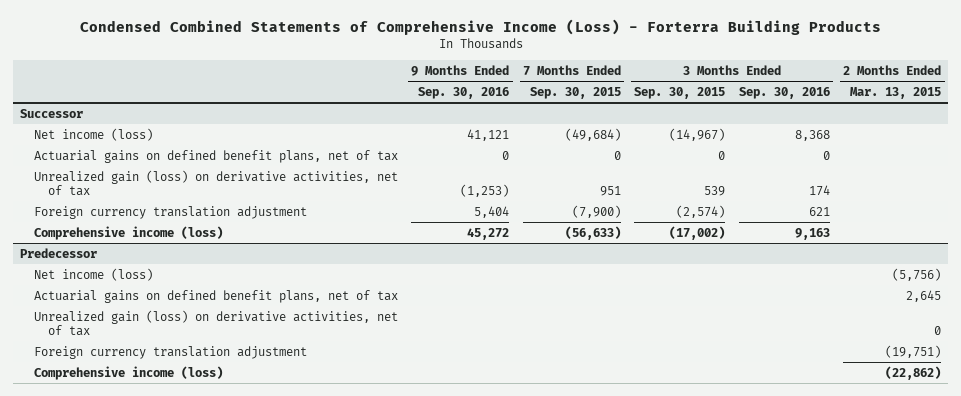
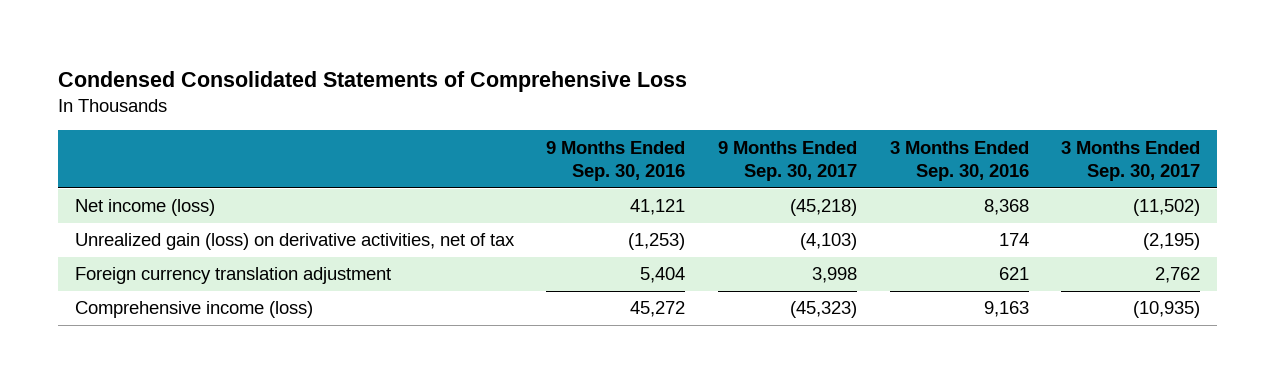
- Condensed Combined Statements of Comprehensive Income (Loss) - Forterra Building Products
+ Condensed Consolidated Statements of Comprehensive Loss
- | 9 Months Ended Sep. 30, 2016 | 7 Months Ended Sep. 30, 2015 | 3 Months Ended Sep. 30, 2015 | 3 Months Ended Sep. 30, 2016 | 2 Months Ended Mar. 13, 2015
+ | 9 Months Ended Sep. 30, 2016 | 9 Months Ended Sep. 30, 2017 | 3 Months Ended Sep. 30, 2016 | 3 Months Ended Sep. 30, 2017
- Successor
- Actuarial gains on defined benefit plans, net of tax | 0 | 0 | 0 | 0 |
- Predecessor
- Net income (loss) | | | | | (5,756)
- Actuarial gains on defined benefit plans, net of tax | | | | | 2,645
- Unrealized gain (loss) on derivative activities, net of tax | | | | | 0
- Foreign currency translation adjustment | | | | | (19,751)
- Comprehensive income (loss) | | | | | (22,862)

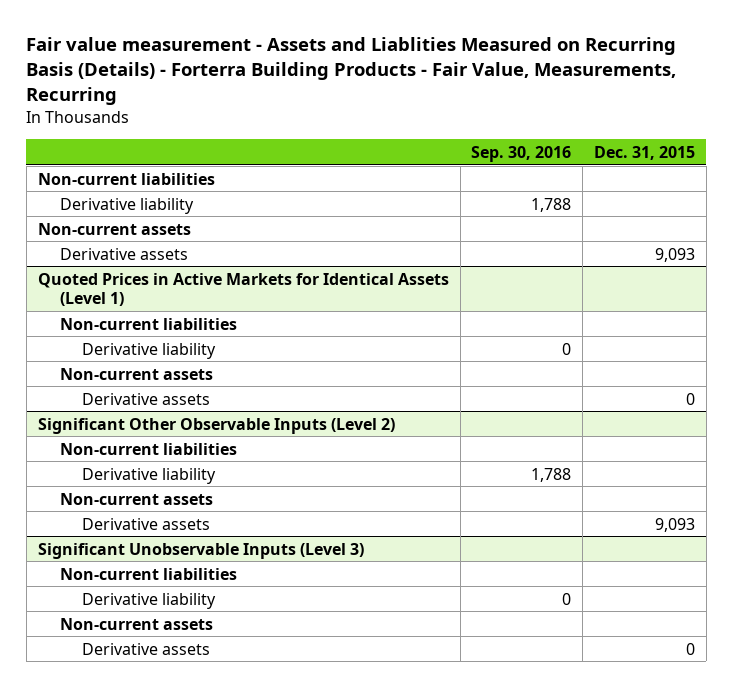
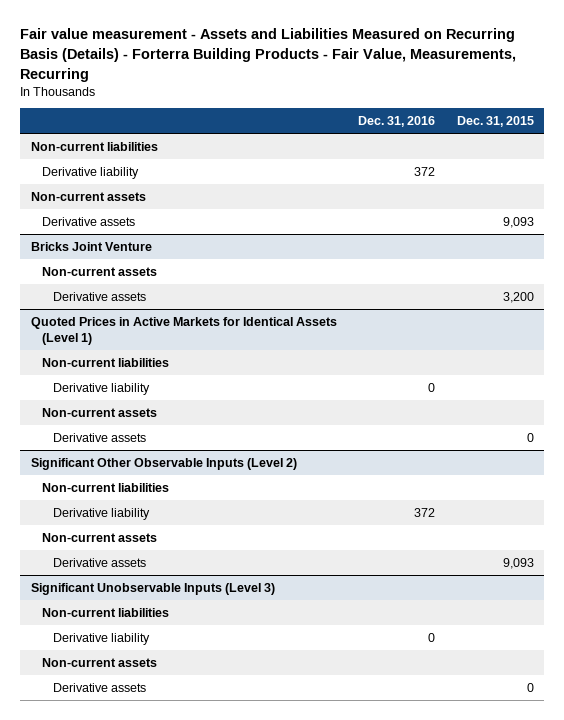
- Fair value measurement - Assets and Liablities Measured on Recurring Basis (Details) - Forterra Building Products - Fair Value, Measurements, Recurring
+ Fair value measurement - Assets and Liabilities Measured on Recurring Basis (Details) - Forterra Building Products - Fair Value, Measurements, Recurring
- | Sep. 30, 2016 | Dec. 31, 2015
+ | Dec. 31, 2016 | Dec. 31, 2015
+ Bricks Joint Venture
+ Non-current assets
+ Derivative assets | | 3,200

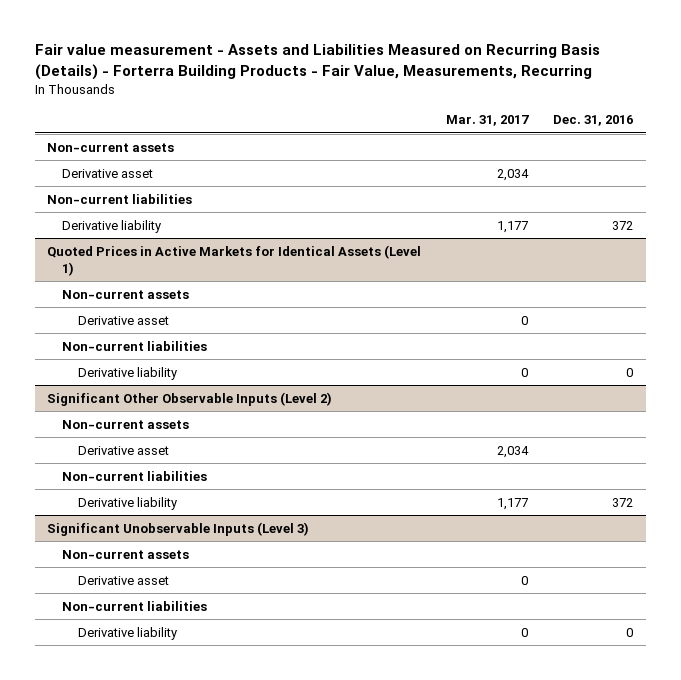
- | Dec. 31, 2016 | Dec. 31, 2015
+ | Mar. 31, 2017 | Dec. 31, 2016
moved up: Non-current assets
+ Derivative asset | 2,034 |
- Derivative assets | | 9,093
- Bricks Joint Venture
- Non-current assets
- Derivative assets | | 3,200
@ Quoted Prices in Active Markets for Identical Assets (Level 1)
moved up: Non-current assets
+ Derivative asset | 0 |
- Derivative assets | | 0
@ Significant Other Observable Inputs (Level 2)
moved up: Non-current assets
+ Derivative asset | 2,034 |
- Derivative assets | | 9,093
@ Significant Unobservable Inputs (Level 3)
moved up: Non-current assets
+ Derivative asset | 0 |
- Derivative assets | | 0

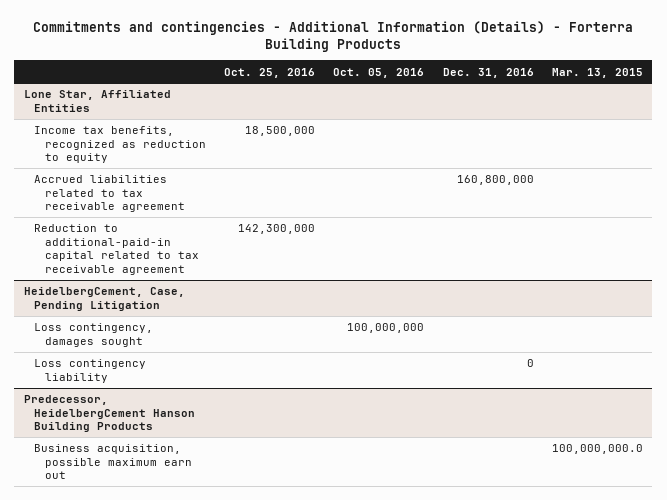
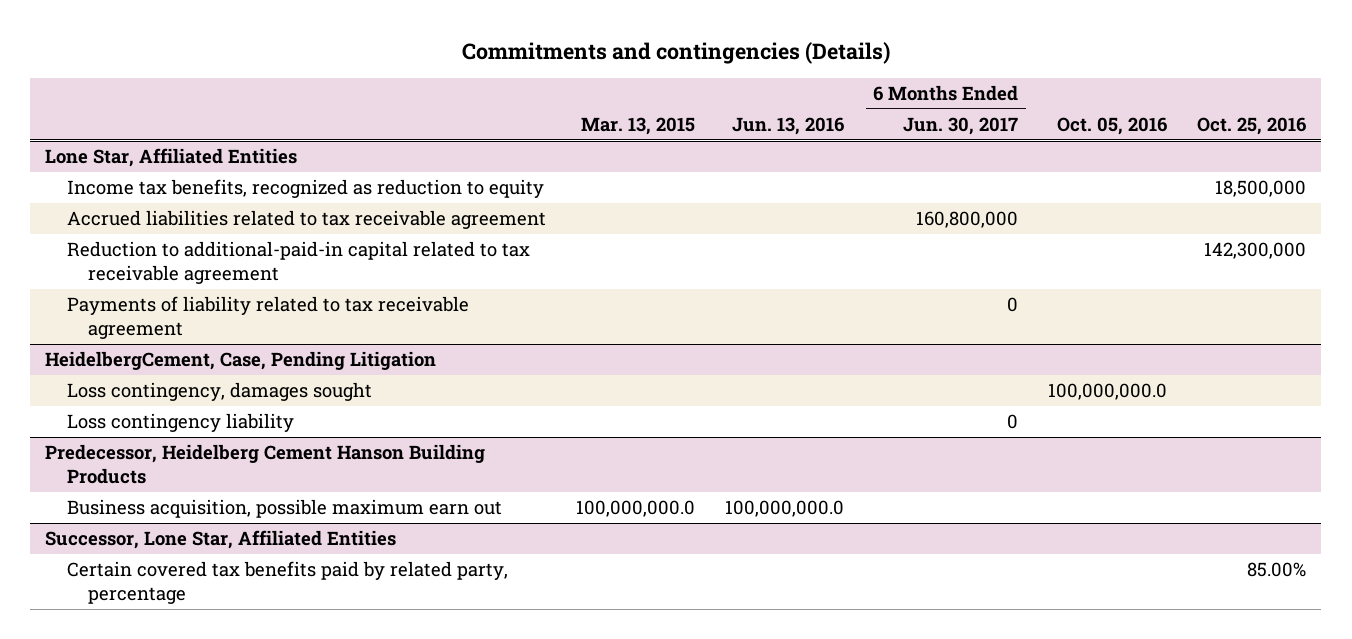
- Commitments and contingencies - Additional Information (Details) - Forterra Building Products
+ Commitments and contingencies (Details)
- | Oct. 25, 2016 | Oct. 05, 2016 | Dec. 31, 2016 | Mar. 13, 2015
+ | Mar. 13, 2015 | Jun. 13, 2016 | 6 Months Ended Jun. 30, 2017 | Oct. 05, 2016 | Oct. 25, 2016
@ Lone Star, Affiliated Entities
+ Payments of liability related to tax receivable agreement | | | 0 | |
@ HeidelbergCement, Case, Pending Litigation
- Loss contingency, damages sought | | 100,000,000 | |
+ Loss contingency, damages sought | | | | 100,000,000.0 |
- Predecessor, HeidelbergCement Hanson Building Products
+ Predecessor, Heidelberg Cement Hanson Building Products
+ Successor, Lone Star, Affiliated Entities
+ Certain covered tax benefits paid by related party, percentage | | | | | 85.00%

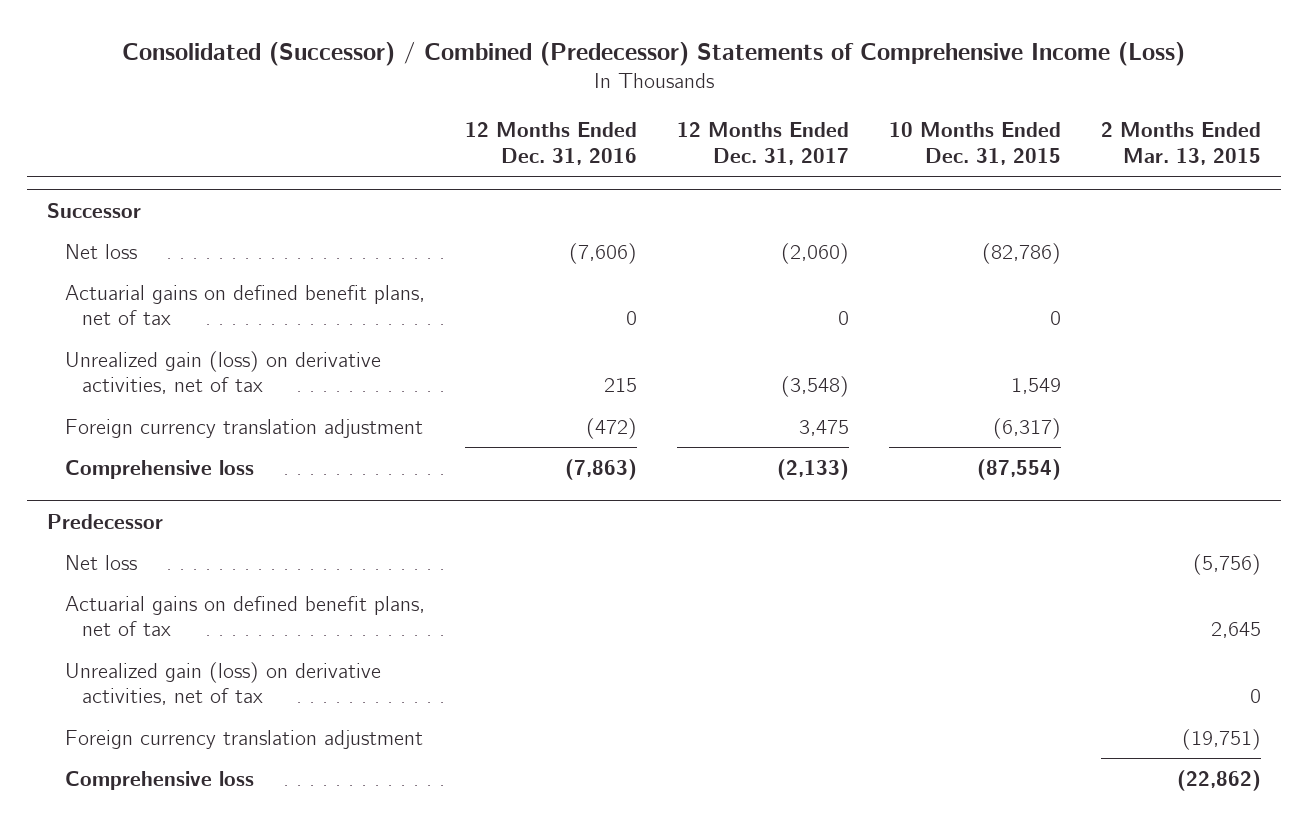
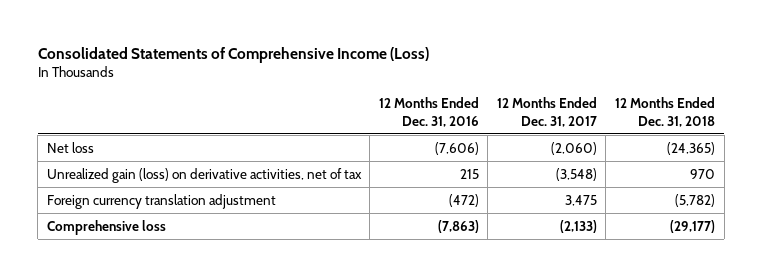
- Consolidated (Successor) / Combined (Predecessor) Statements of Comprehensive Income (Loss)
+ Consolidated Statements of Comprehensive Income (Loss)
- | 12 Months Ended Dec. 31, 2016 | 12 Months Ended Dec. 31, 2017 | 10 Months Ended Dec. 31, 2015 | 2 Months Ended Mar. 13, 2015
+ | 12 Months Ended Dec. 31, 2016 | 12 Months Ended Dec. 31, 2017 | 12 Months Ended Dec. 31, 2018
- Successor
- Actuarial gains on defined benefit plans, net of tax | 0 | 0 | 0 |
- Predecessor
- Net loss | | | | (5,756)
- Actuarial gains on defined benefit plans, net of tax | | | | 2,645
- Unrealized gain (loss) on derivative activities, net of tax | | | | 0
- Foreign currency translation adjustment | | | | (19,751)
- Comprehensive loss | | | | (22,862)

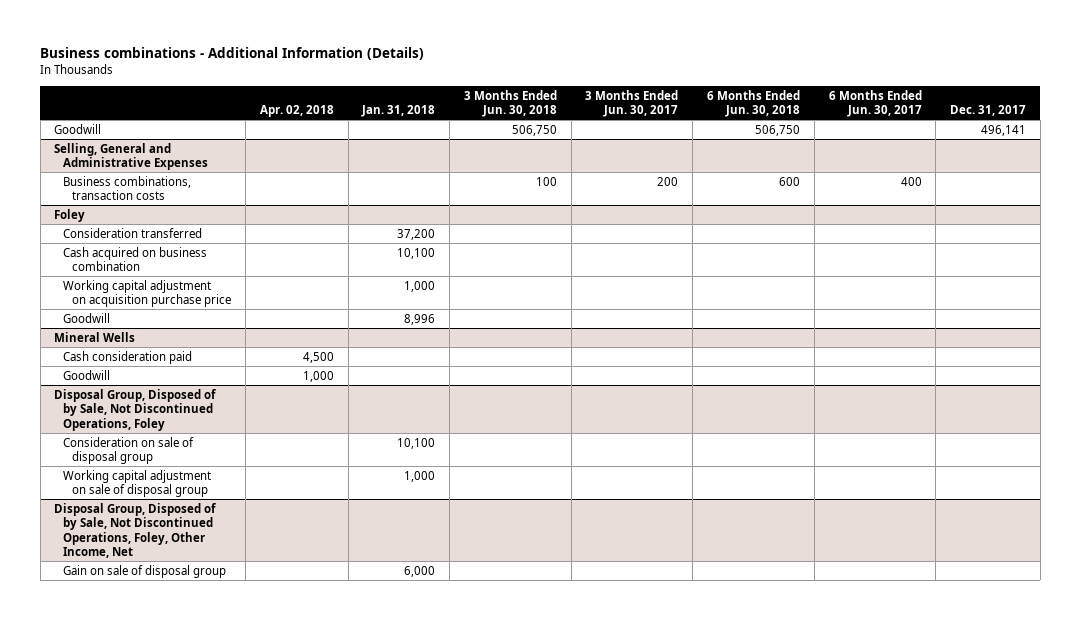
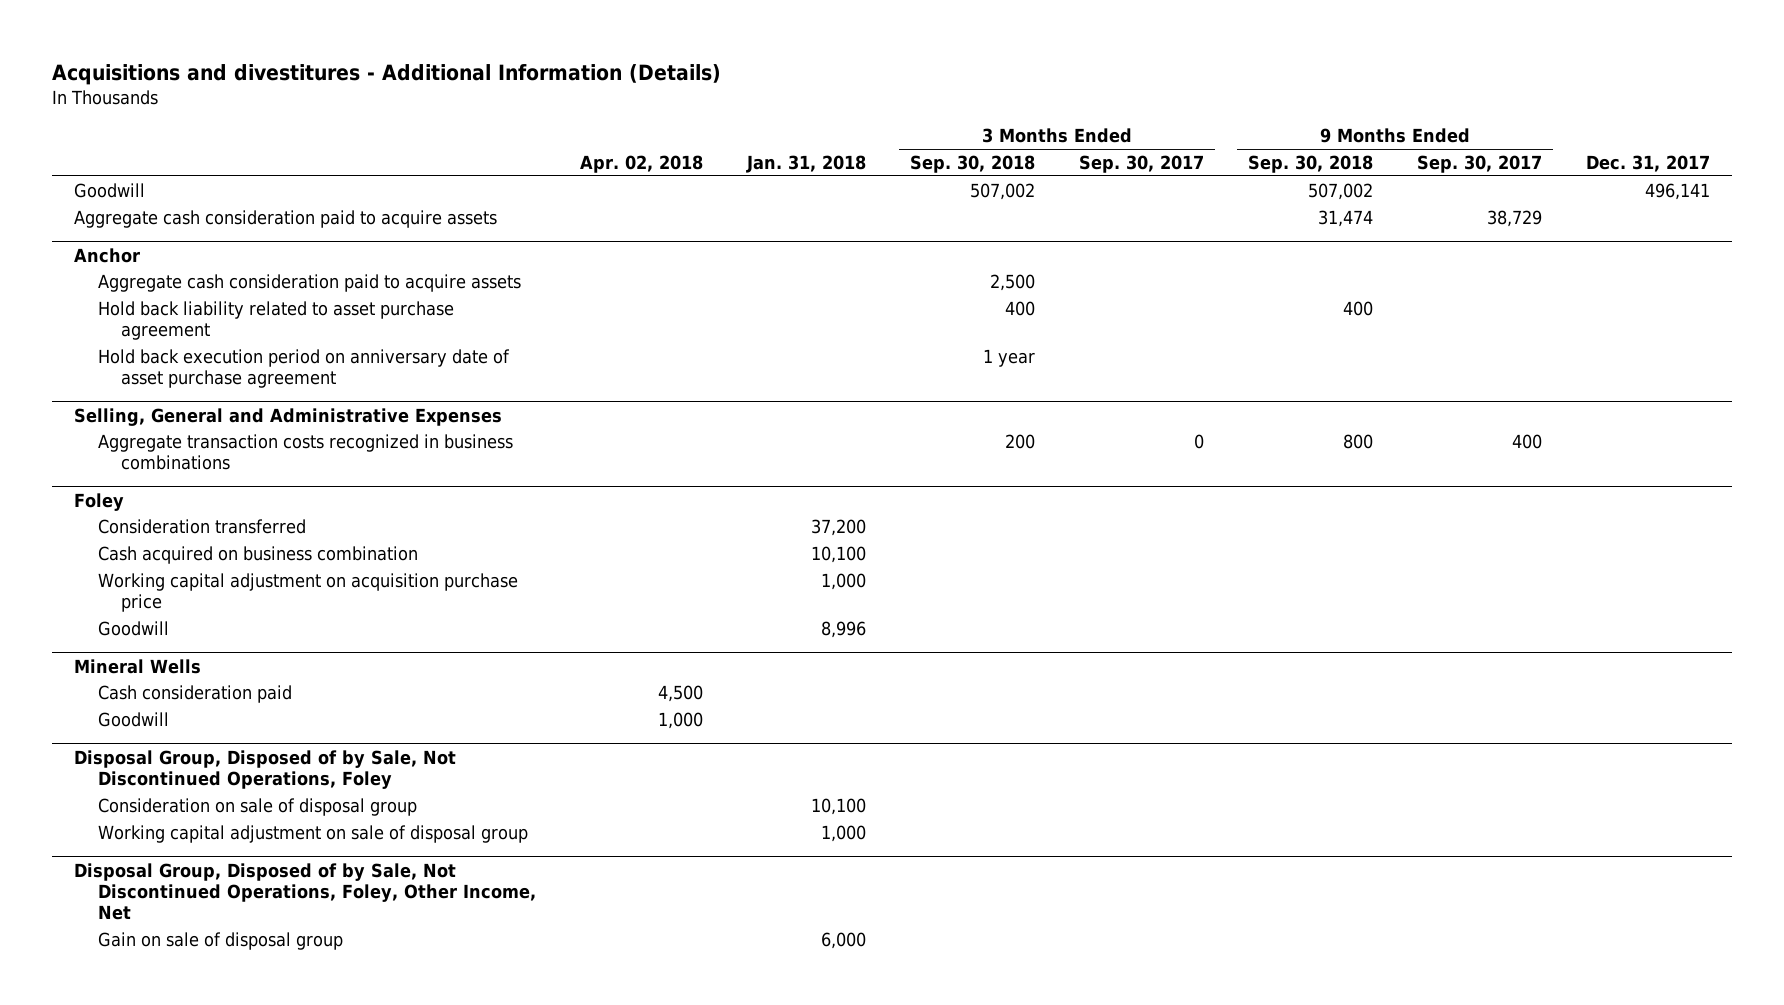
- Business combinations - Additional Information (Details)
+ Acquisitions and divestitures - Additional Information (Details)
- | Apr. 02, 2018 | Jan. 31, 2018 | 3 Months Ended Jun. 30, 2018 | 3 Months Ended Jun. 30, 2017 | 6 Months Ended Jun. 30, 2018 | 6 Months Ended Jun. 30, 2017 | Dec. 31, 2017
+ | Apr. 02, 2018 | Jan. 31, 2018 | 3 Months Ended Sep. 30, 2018 | 3 Months Ended Sep. 30, 2017 | 9 Months Ended Sep. 30, 2018 | 9 Months Ended Sep. 30, 2017 | Dec. 31, 2017
+ Aggregate cash consideration paid to acquire assets | | | | | 31,474 | 38,729 |
+ Anchor
+ Aggregate cash consideration paid to acquire assets | | | 2,500 | | | |
+ Hold back liability related to asset purchase agreement | | | 400 | | 400 | |
+ Hold back execution period on anniversary date of asset purchase agreement | | | 1 year | | | |
@ Selling, General and Administrative Expenses
- Business combinations, transaction costs | | | 100 | 200 | 600 | 400 |
+ Aggregate transaction costs recognized in business combinations | | | 200 | 0 | 800 | 400 |

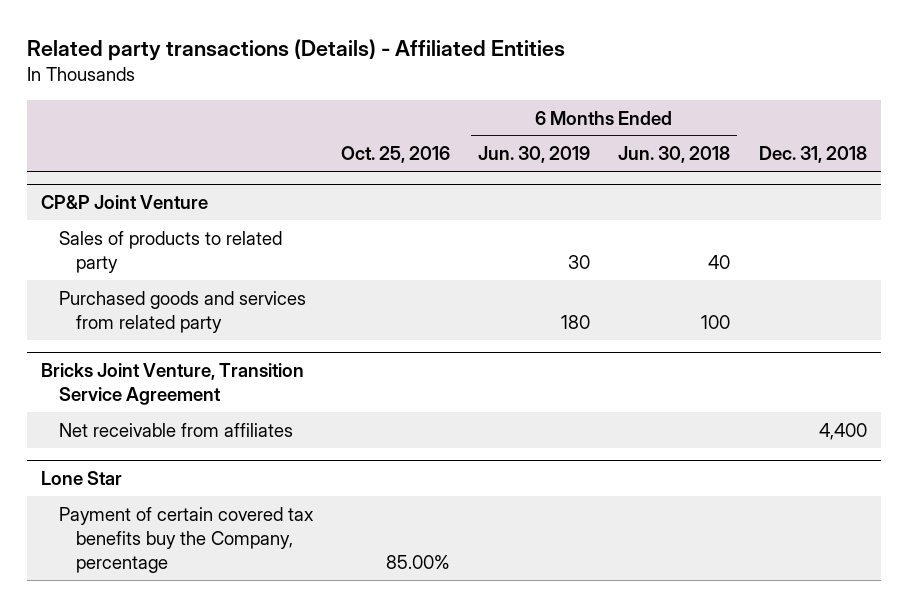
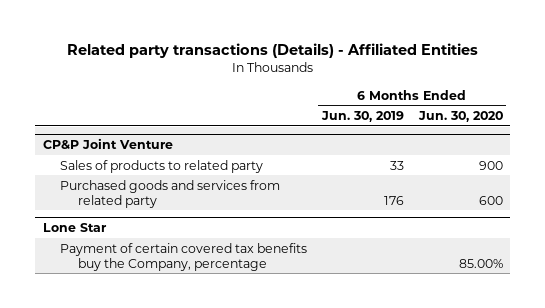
- | Oct. 25, 2016 | 6 Months Ended Jun. 30, 2019 | 6 Months Ended Jun. 30, 2018 | Dec. 31, 2018
+ | 6 Months Ended Jun. 30, 2019 | 6 Months Ended Jun. 30, 2020
@ CP&P Joint Venture
- Sales of products to related party | | 30 | 40 |
- Purchased goods and services from related party | | 180 | 100 |
- Bricks Joint Venture, Transition Service Agreement
- Net receivable from affiliates | | | | 4,400
@ CP&P Joint Venture
+ Sales of products to related party | 33 | 900
+ Purchased goods and services from related party | 176 | 600

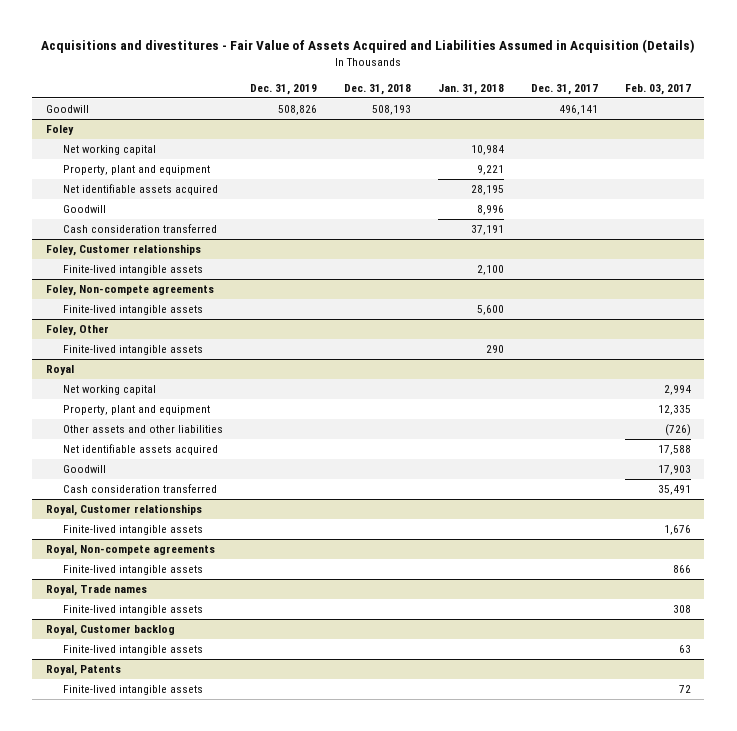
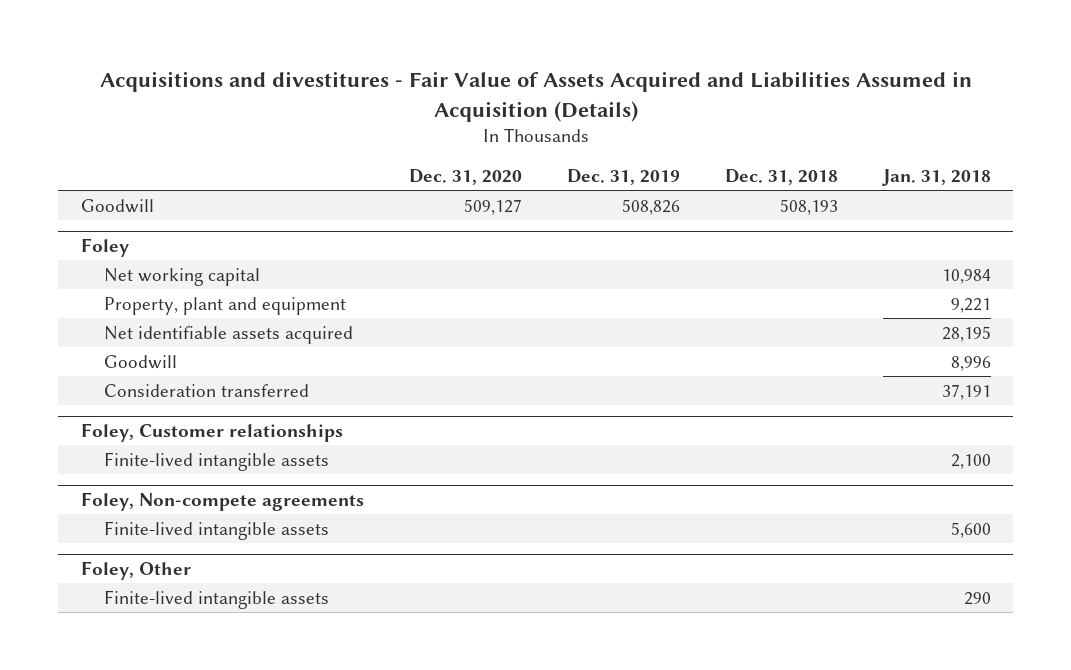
- | Dec. 31, 2019 | Dec. 31, 2018 | Jan. 31, 2018 | Dec. 31, 2017 | Feb. 03, 2017
+ | Dec. 31, 2020 | Dec. 31, 2019 | Dec. 31, 2018 | Jan. 31, 2018
@ Foley
- Cash consideration transferred | | | 37,191 | |
+ Consideration transferred | | | | 37,191
- Royal
- Net working capital | | | | | 2,994
- Property, plant and equipment | | | | | 12,335
- Other assets and other liabilities | | | | | (726)
- Net identifiable assets acquired | | | | | 17,588
- Goodwill | | | | | 17,903
- Cash consideration transferred | | | | | 35,491
- Royal, Customer relationships
- Finite-lived intangible assets | | | | | 1,676
- Royal, Non-compete agreements
- Finite-lived intangible assets | | | | | 866
- Royal, Trade names
- Finite-lived intangible assets | | | | | 308
- Royal, Customer backlog
- Finite-lived intangible assets | | | | | 63
- Royal, Patents
- Finite-lived intangible assets | | | | | 72

